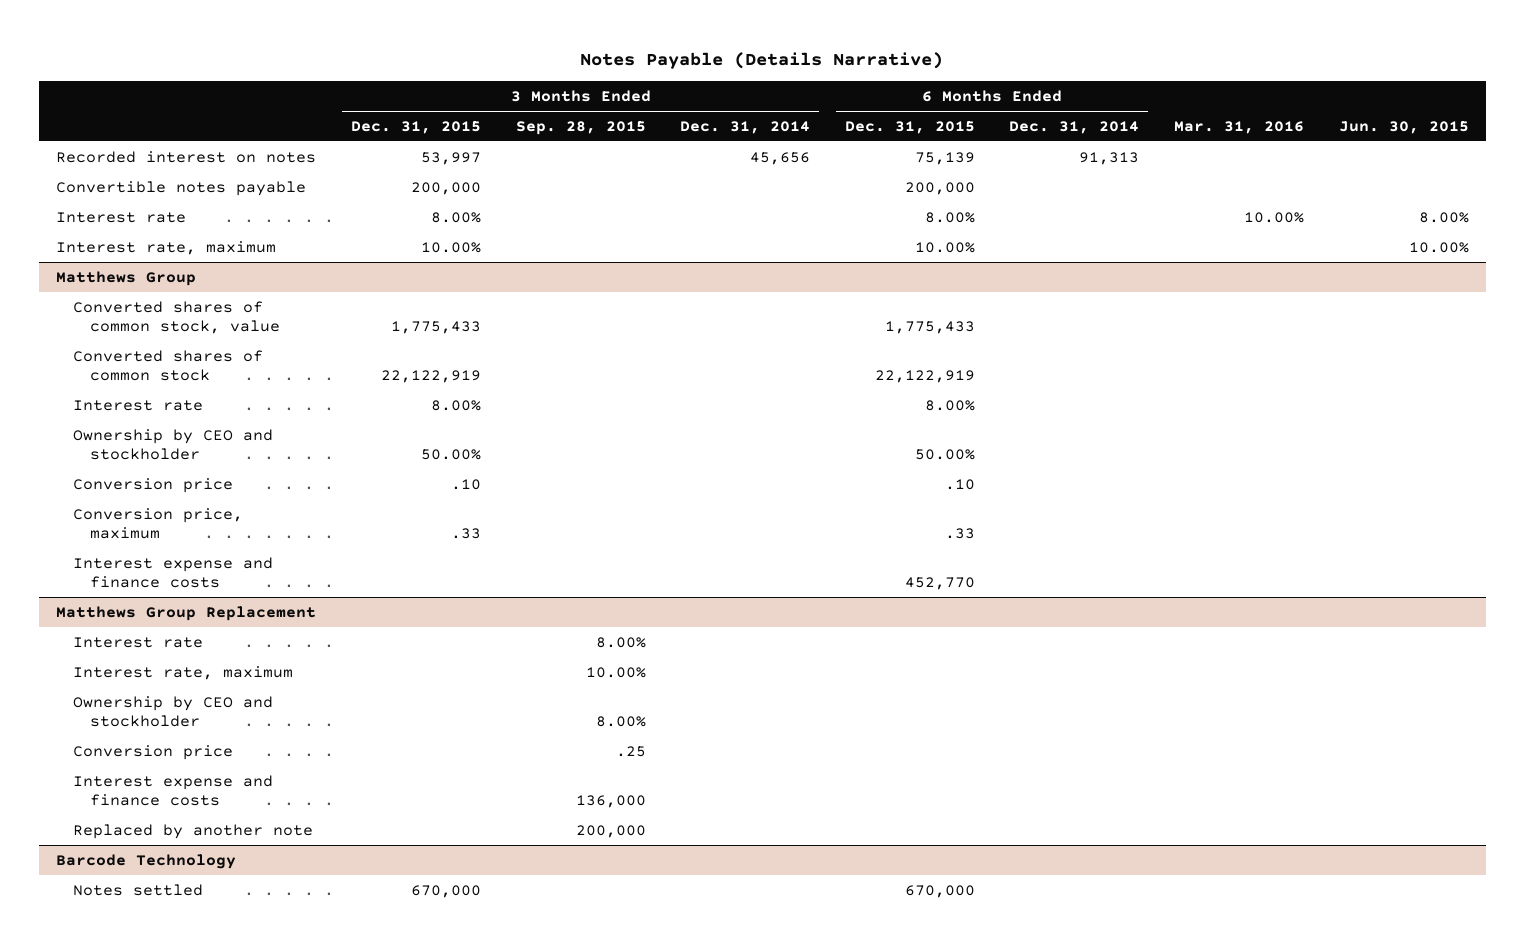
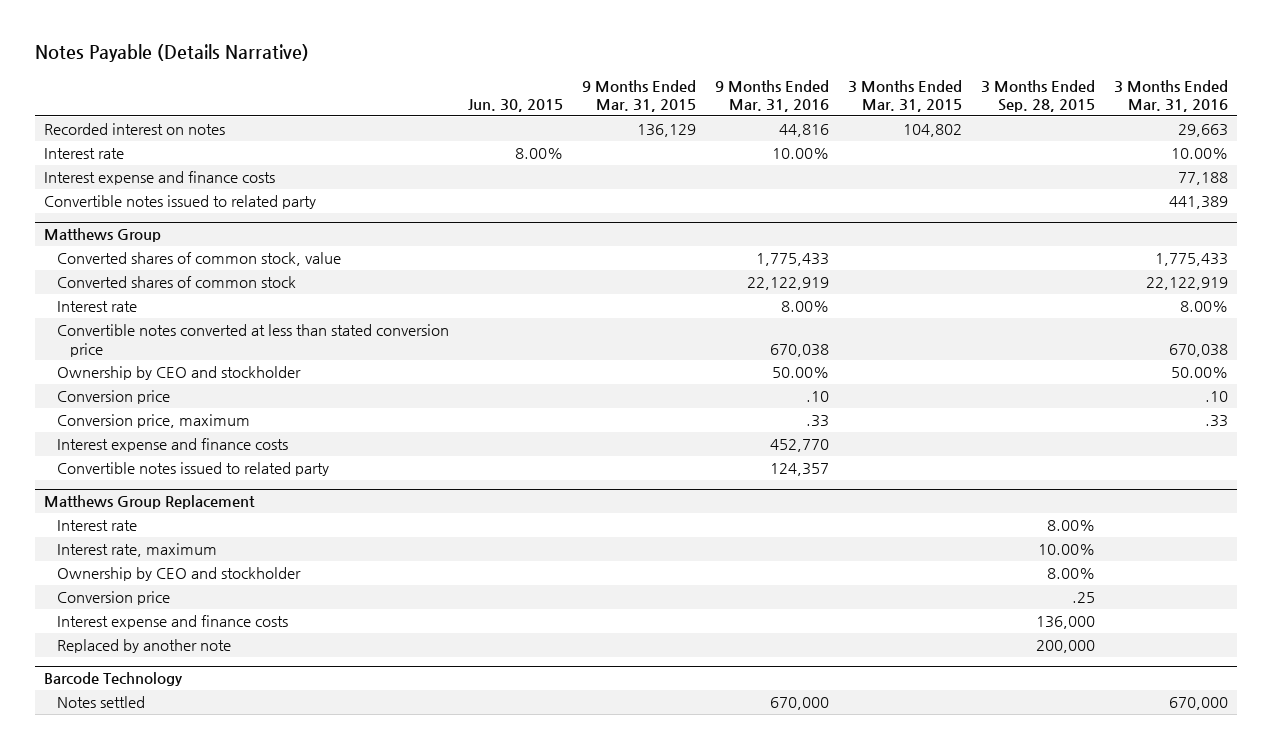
- | 3 Months Ended Dec. 31, 2015 | 3 Months Ended Sep. 28, 2015 | 3 Months Ended Dec. 31, 2014 | 6 Months Ended Dec. 31, 2015 | 6 Months Ended Dec. 31, 2014 | Mar. 31, 2016 | Jun. 30, 2015
+ | Jun. 30, 2015 | 9 Months Ended Mar. 31, 2015 | 9 Months Ended Mar. 31, 2016 | 3 Months Ended Mar. 31, 2015 | 3 Months Ended Sep. 28, 2015 | 3 Months Ended Mar. 31, 2016
- Convertible notes payable | 200,000 | | | 200,000 | | |
- Interest rate, maximum | 10.00% | | | 10.00% | | | 10.00%
+ Interest expense and finance costs | | | | | | 77,188
+ Convertible notes issued to related party | | | | | | 441,389
@ Matthews Group
+ Convertible notes converted at less than stated conversion price | | | 670,038 | | | 670,038
+ Convertible notes issued to related party | | | 124,357 | | |

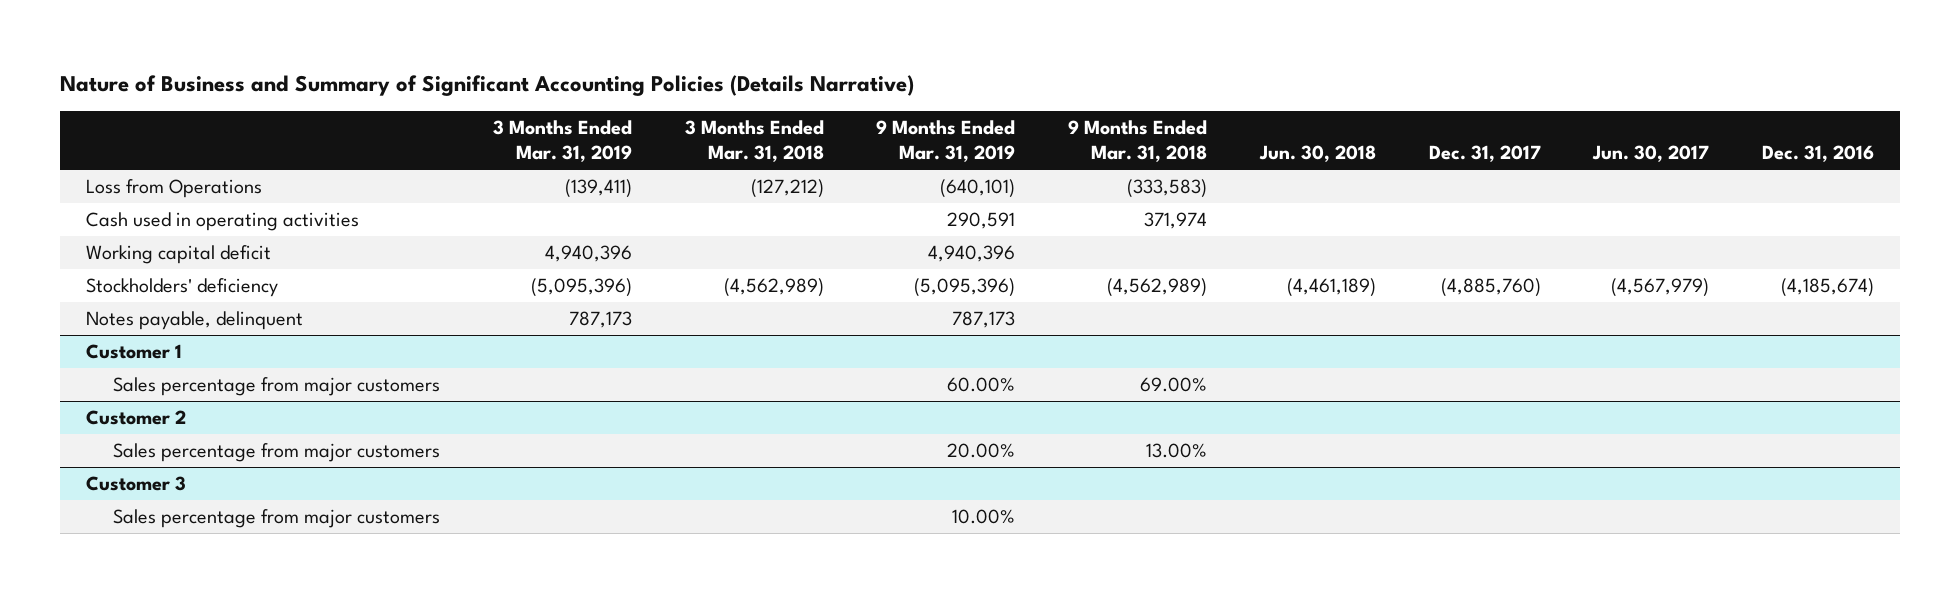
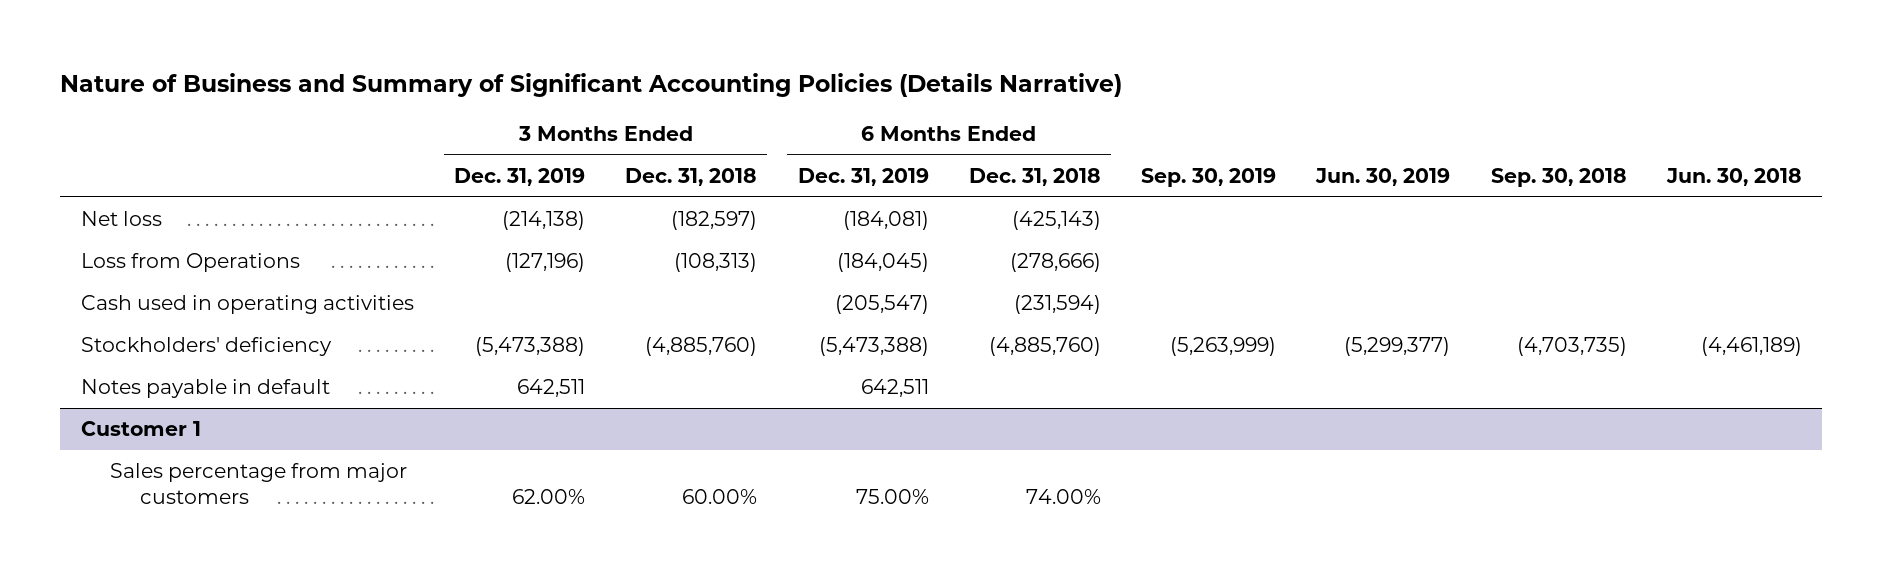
- | 3 Months Ended Mar. 31, 2019 | 3 Months Ended Mar. 31, 2018 | 9 Months Ended Mar. 31, 2019 | 9 Months Ended Mar. 31, 2018 | Jun. 30, 2018 | Dec. 31, 2017 | Jun. 30, 2017 | Dec. 31, 2016
+ | 3 Months Ended Dec. 31, 2019 | 3 Months Ended Dec. 31, 2018 | 6 Months Ended Dec. 31, 2019 | 6 Months Ended Dec. 31, 2018 | Sep. 30, 2019 | Jun. 30, 2019 | Sep. 30, 2018 | Jun. 30, 2018
+ Net loss | (214,138) | (182,597) | (184,081) | (425,143) | | | |
- Working capital deficit | 4,940,396 | | 4,940,396 | | | | |
- Notes payable, delinquent | 787,173 | | 787,173 | | | | |
+ Notes payable in default | 642,511 | | 642,511 | | | | |
- Customer 2
- Sales percentage from major customers | | | 20.00% | 13.00% | | | |
- Customer 3
- Sales percentage from major customers | | | 10.00% | | | | |

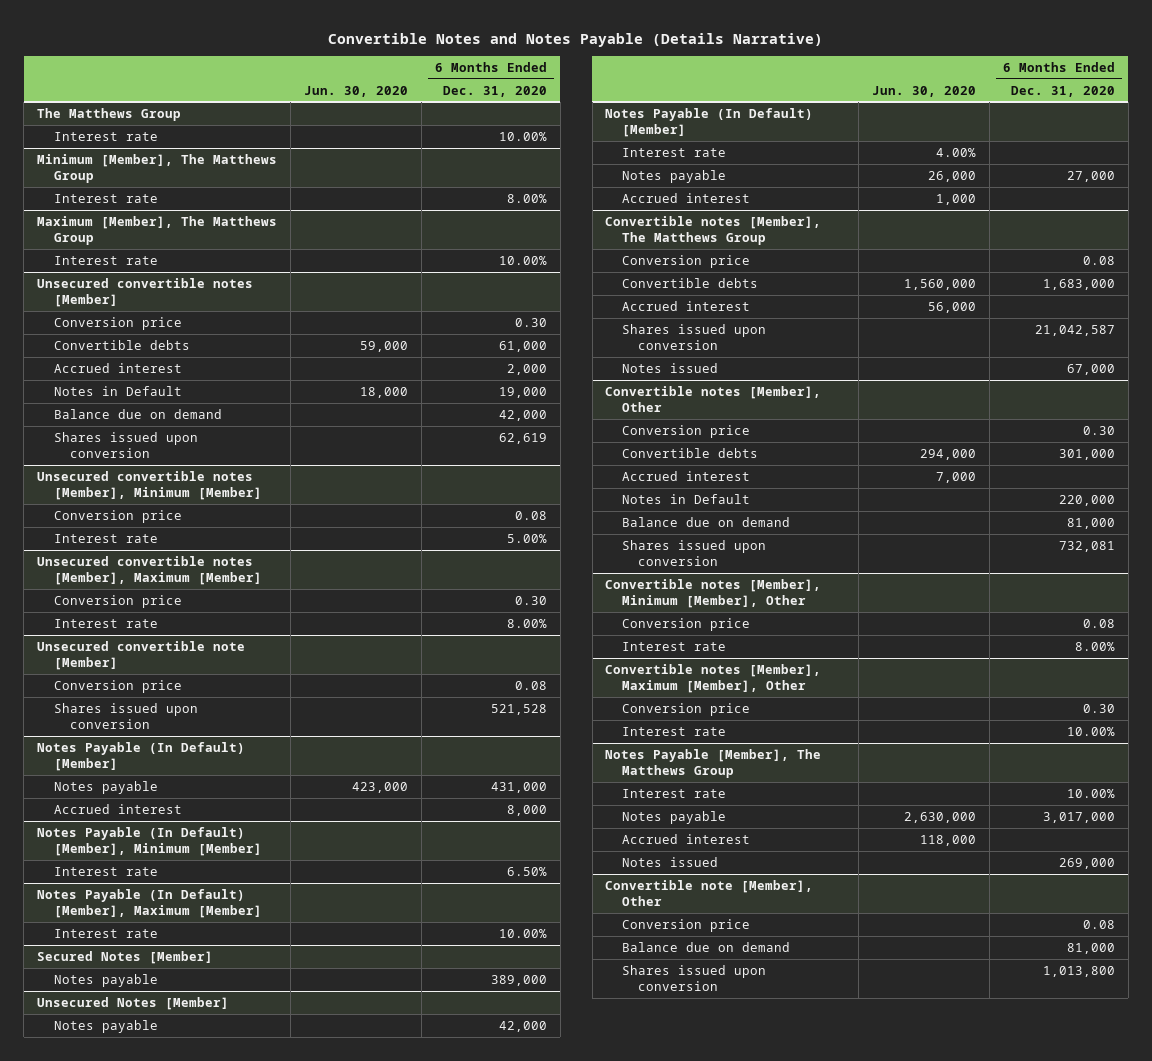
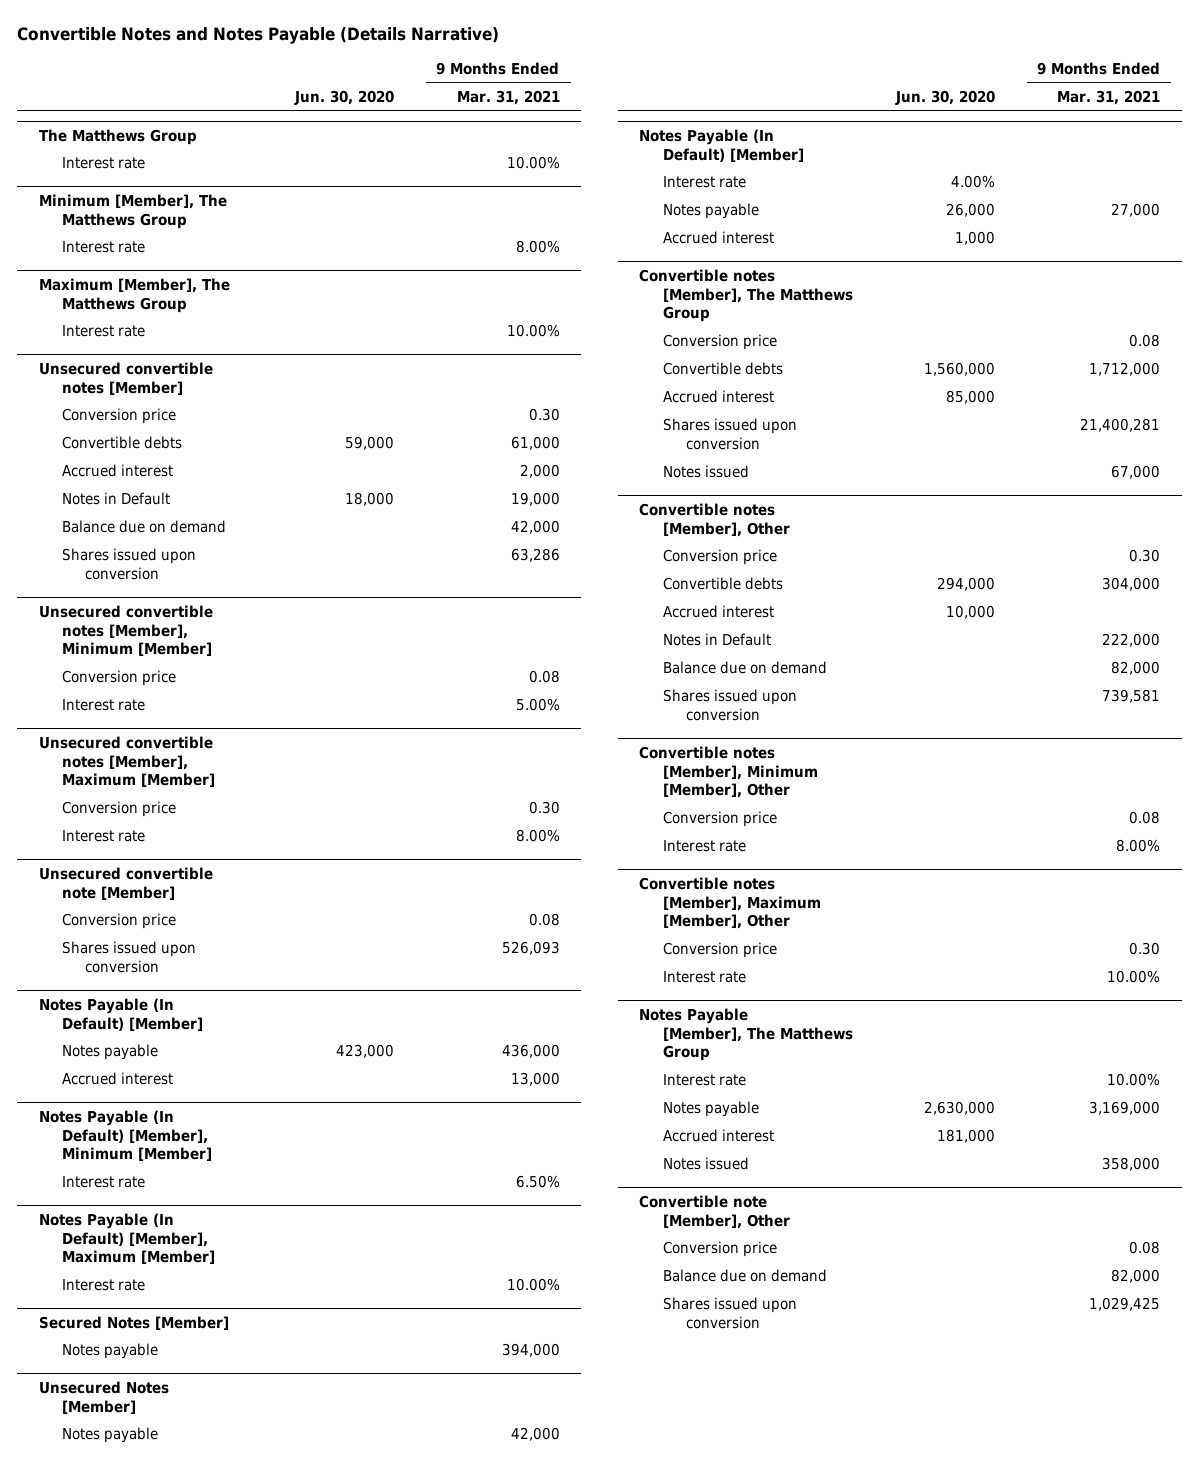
- | Jun. 30, 2020 | 6 Months Ended Dec. 31, 2020
+ | Jun. 30, 2020 | 9 Months Ended Mar. 31, 2021
@ Convertible notes [Member], The Matthews Group
- Accrued interest | 56,000 |
+ Accrued interest | 85,000 |
@ Convertible notes [Member], Other
- Accrued interest | 7,000 |
+ Accrued interest | 10,000 |
@ Notes Payable [Member], The Matthews Group
- Accrued interest | 118,000 |
+ Accrued interest | 181,000 |

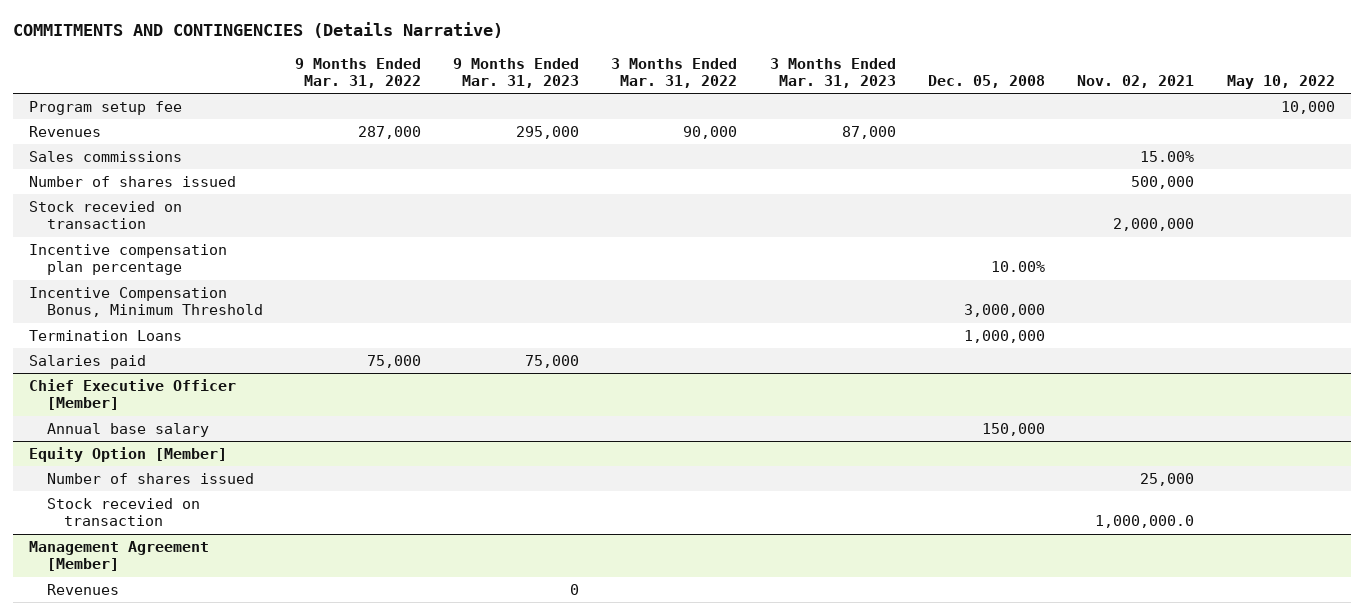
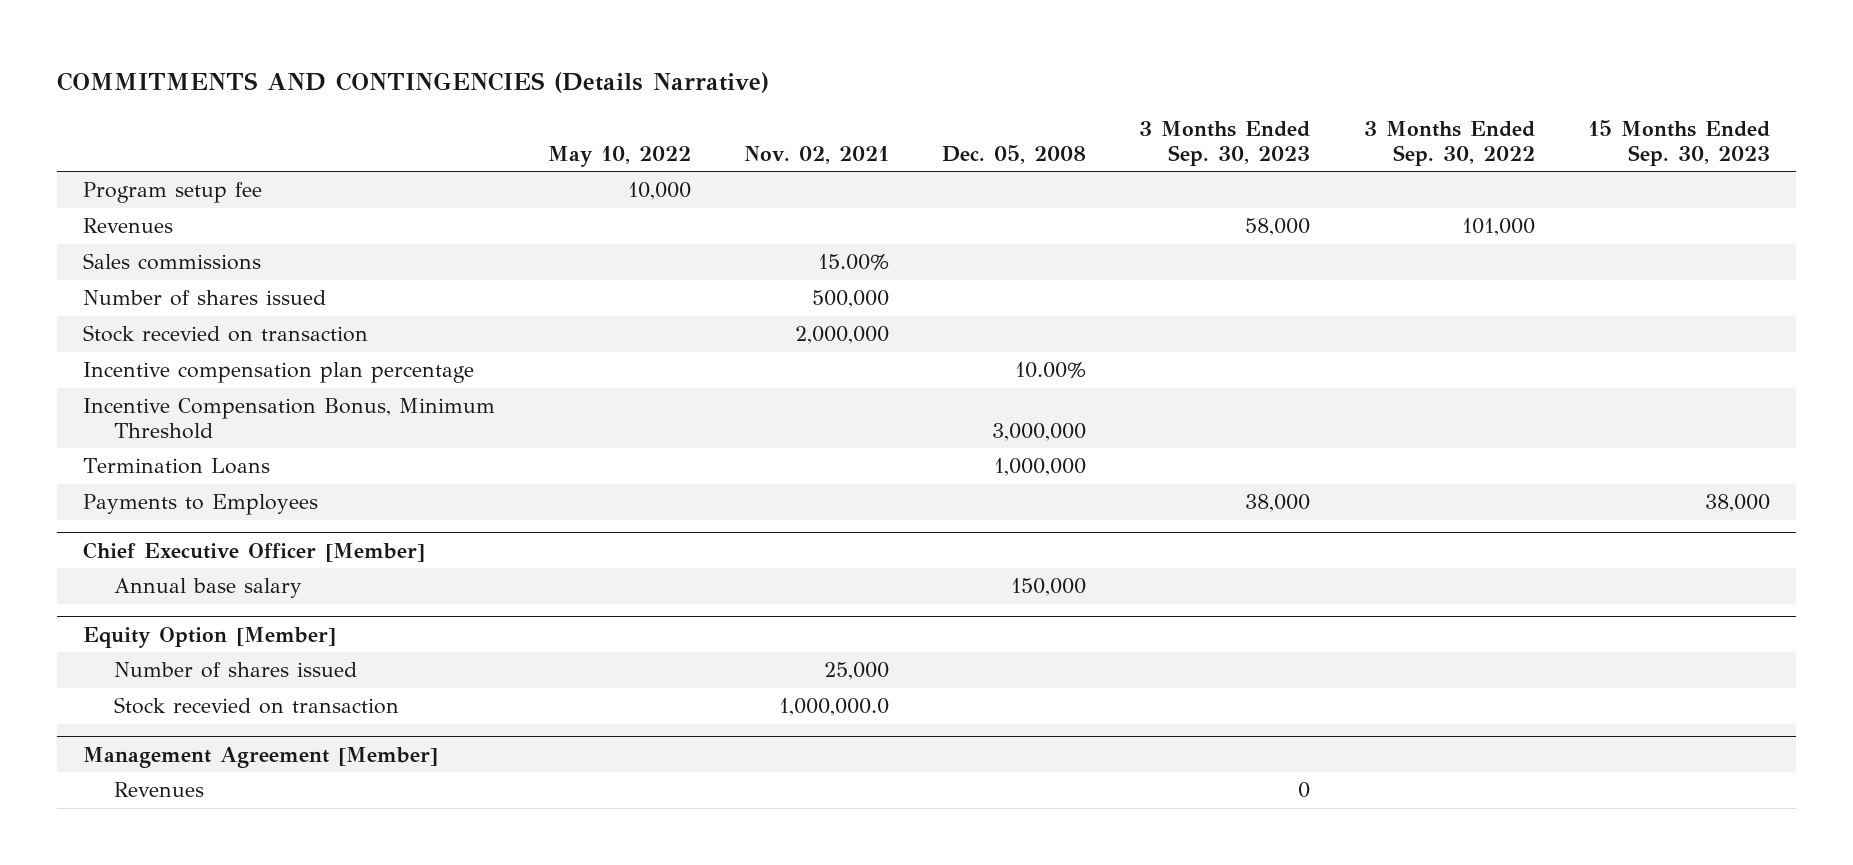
- | 9 Months Ended Mar. 31, 2022 | 9 Months Ended Mar. 31, 2023 | 3 Months Ended Mar. 31, 2022 | 3 Months Ended Mar. 31, 2023 | Dec. 05, 2008 | Nov. 02, 2021 | May 10, 2022
+ | May 10, 2022 | Nov. 02, 2021 | Dec. 05, 2008 | 3 Months Ended Sep. 30, 2023 | 3 Months Ended Sep. 30, 2022 | 15 Months Ended Sep. 30, 2023
- Salaries paid | 75,000 | 75,000 | | | | |
+ Payments to Employees | | | | 38,000 | | 38,000

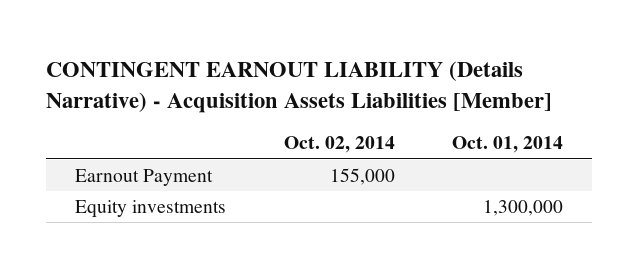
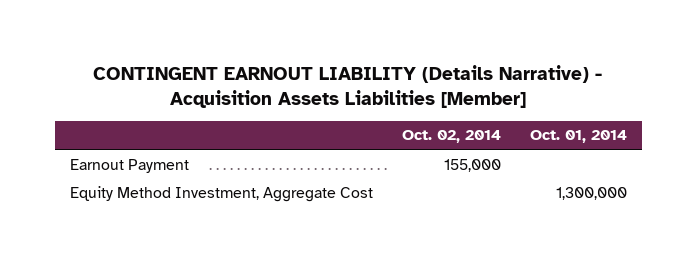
- Equity investments | | 1,300,000
+ Equity Method Investment, Aggregate Cost | | 1,300,000

